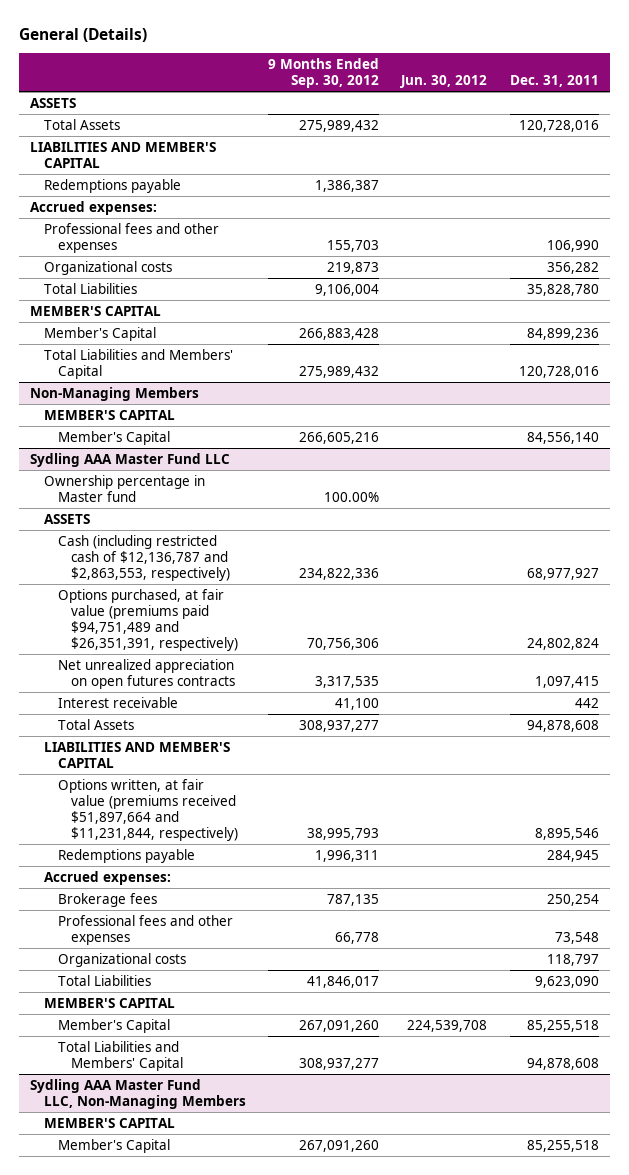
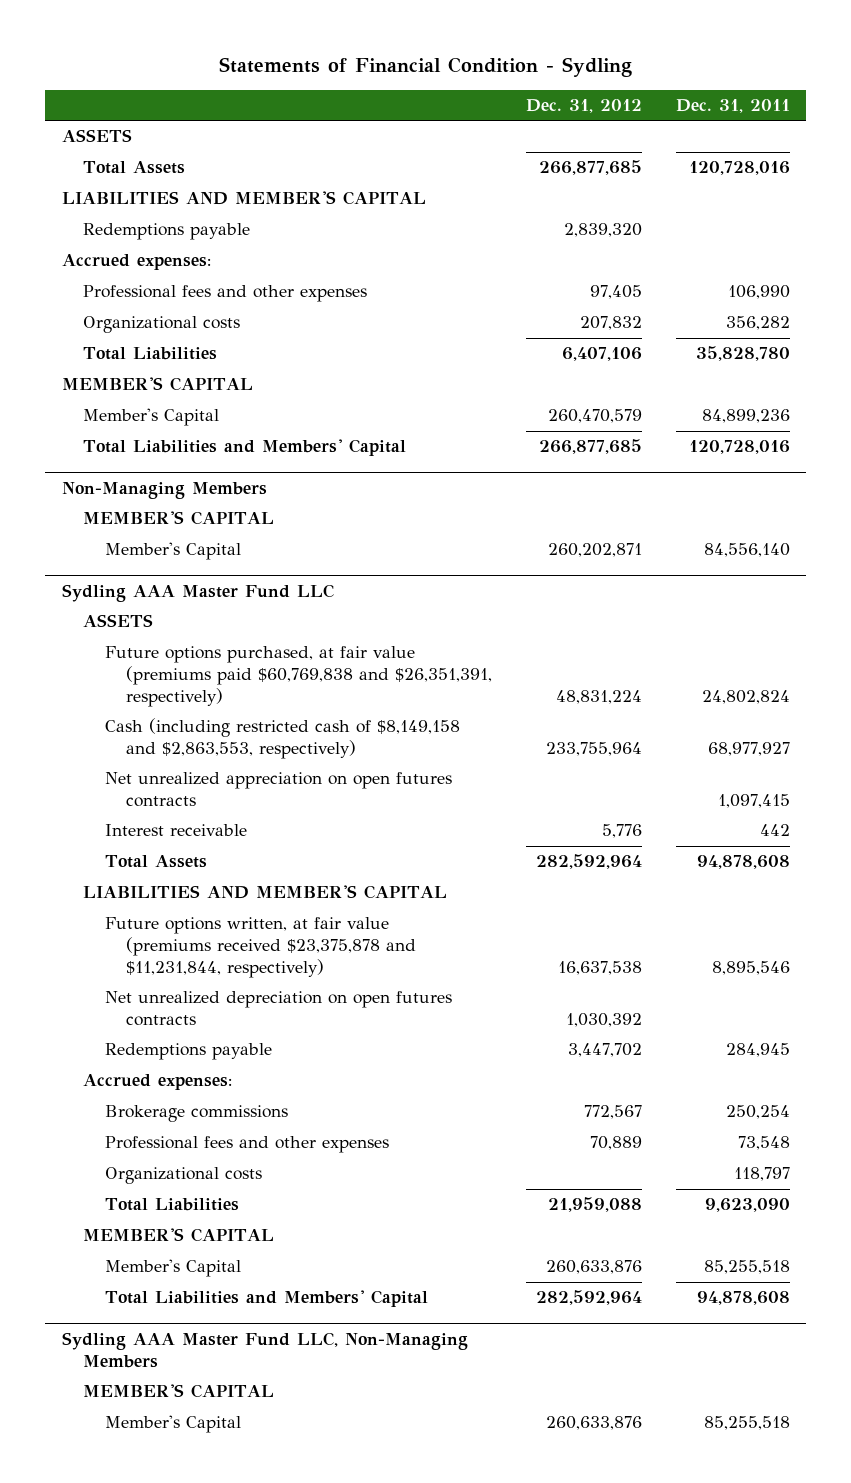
- General (Details)
+ Statements of Financial Condition - Sydling
- | 9 Months Ended Sep. 30, 2012 | Jun. 30, 2012 | Dec. 31, 2011
+ | Dec. 31, 2012 | Dec. 31, 2011
@ Sydling AAA Master Fund LLC
- Ownership percentage in Master fund | 100.00% | |
- Cash (including restricted cash of $12,136,787 and $2,863,553, respectively) | 234,822,336 | | 68,977,927
- Options purchased, at fair value (premiums paid $94,751,489 and $26,351,391, respectively) | 70,756,306 | | 24,802,824
+ Future options purchased, at fair value (premiums paid $60,769,838 and $26,351,391, respectively) | 48,831,224 | 24,802,824
+ Cash (including restricted cash of $8,149,158 and $2,863,553, respectively) | 233,755,964 | 68,977,927
- Options written, at fair value (premiums received $51,897,664 and $11,231,844, respectively) | 38,995,793 | | 8,895,546
+ Future options written, at fair value (premiums received $23,375,878 and $11,231,844, respectively) | 16,637,538 | 8,895,546
+ Net unrealized depreciation on open futures contracts | 1,030,392 |
- Brokerage fees | 787,135 | | 250,254
+ Brokerage commissions | 772,567 | 250,254

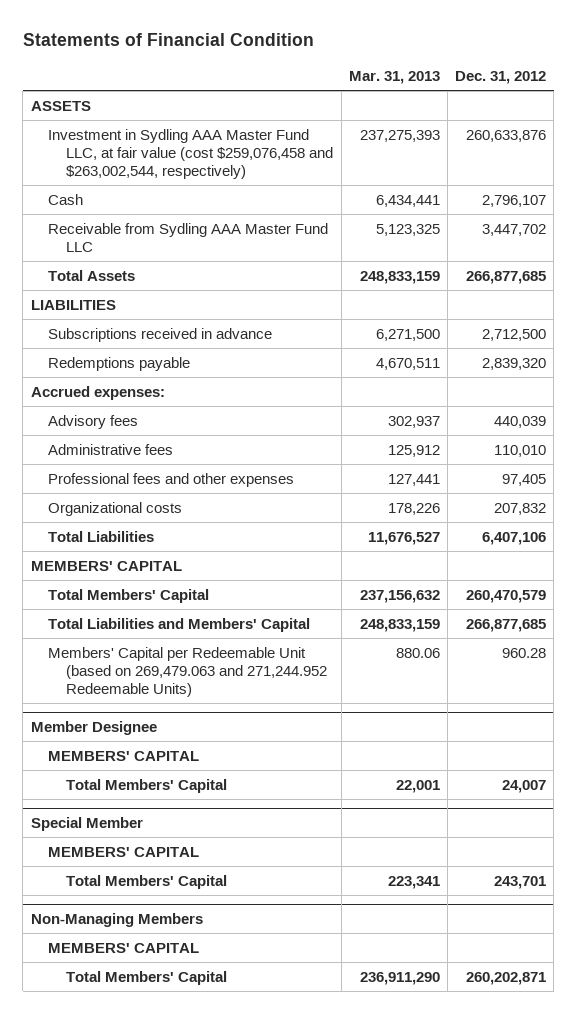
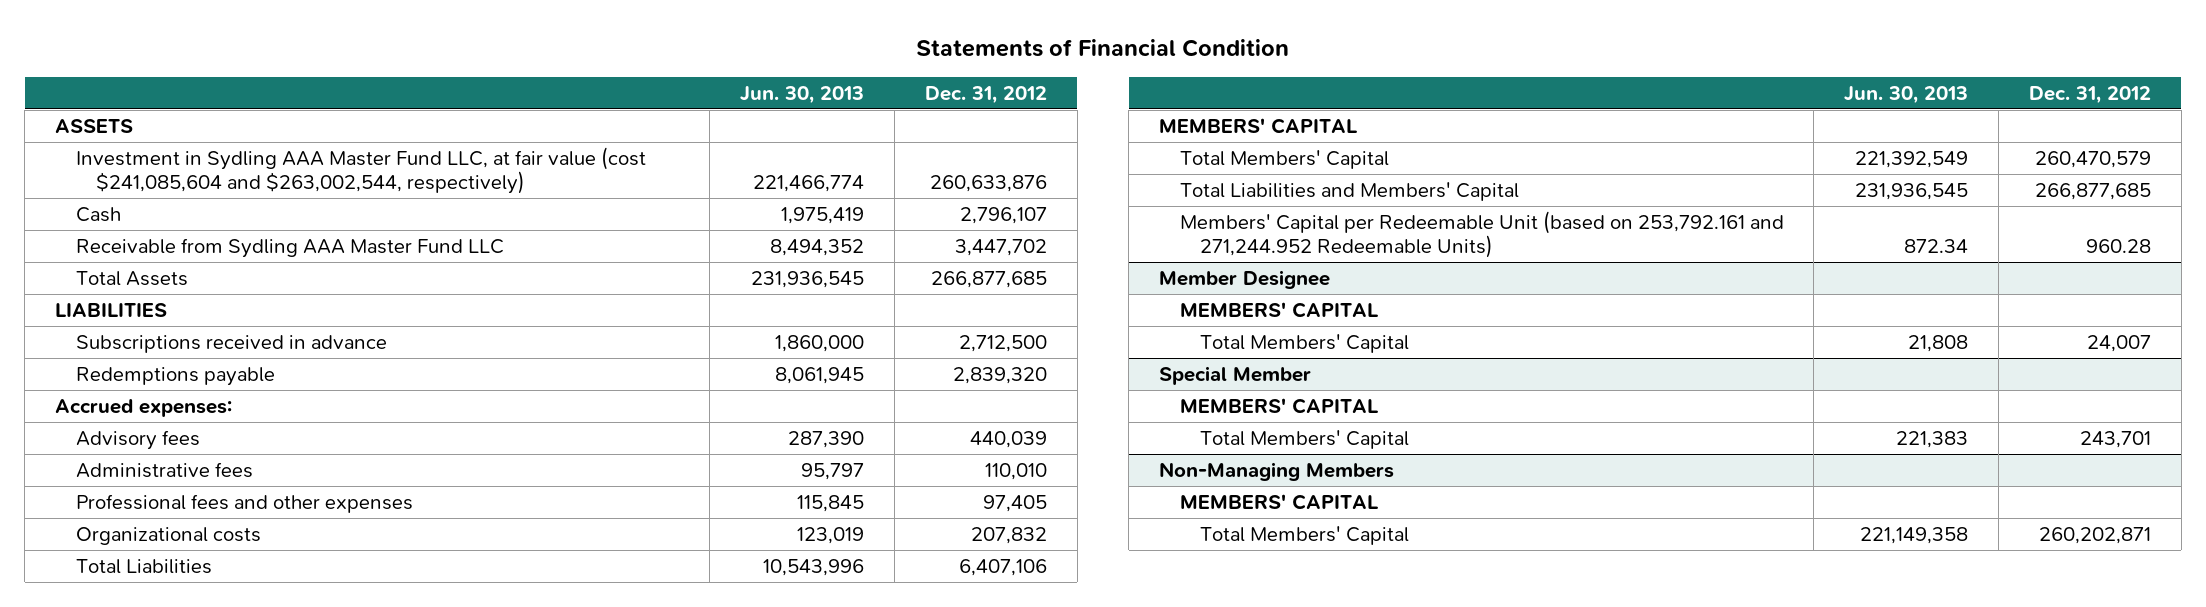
- | Mar. 31, 2013 | Dec. 31, 2012
+ | Jun. 30, 2013 | Dec. 31, 2012
- Investment in Sydling AAA Master Fund LLC, at fair value (cost $259,076,458 and $263,002,544, respectively) | 237,275,393 | 260,633,876
+ Investment in Sydling AAA Master Fund LLC, at fair value (cost $241,085,604 and $263,002,544, respectively) | 221,466,774 | 260,633,876
- Members' Capital per Redeemable Unit (based on 269,479.063 and 271,244.952 Redeemable Units) | 880.06 | 960.28
+ Members' Capital per Redeemable Unit (based on 253,792.161 and 271,244.952 Redeemable Units) | 872.34 | 960.28

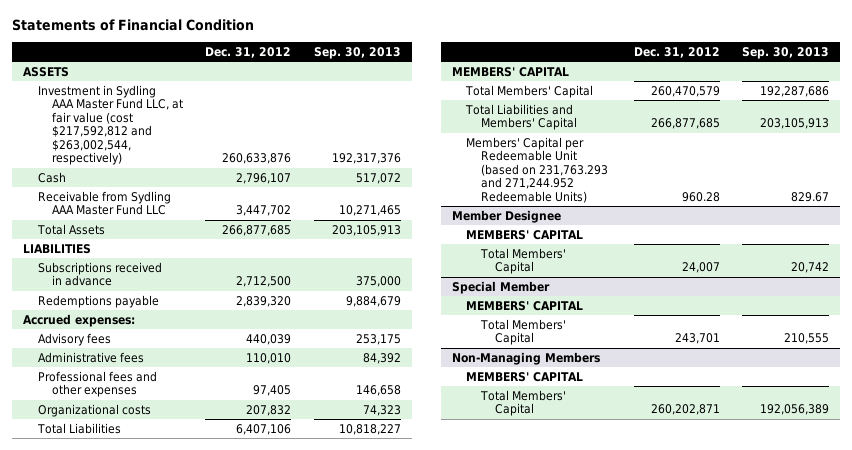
- | Jun. 30, 2013 | Dec. 31, 2012
+ | Dec. 31, 2012 | Sep. 30, 2013
- Investment in Sydling AAA Master Fund LLC, at fair value (cost $241,085,604 and $263,002,544, respectively) | 221,466,774 | 260,633,876
+ Investment in Sydling AAA Master Fund LLC, at fair value (cost $217,592,812 and $263,002,544, respectively) | 260,633,876 | 192,317,376
- Members' Capital per Redeemable Unit (based on 253,792.161 and 271,244.952 Redeemable Units) | 872.34 | 960.28
+ Members' Capital per Redeemable Unit (based on 231,763.293 and 271,244.952 Redeemable Units) | 960.28 | 829.67

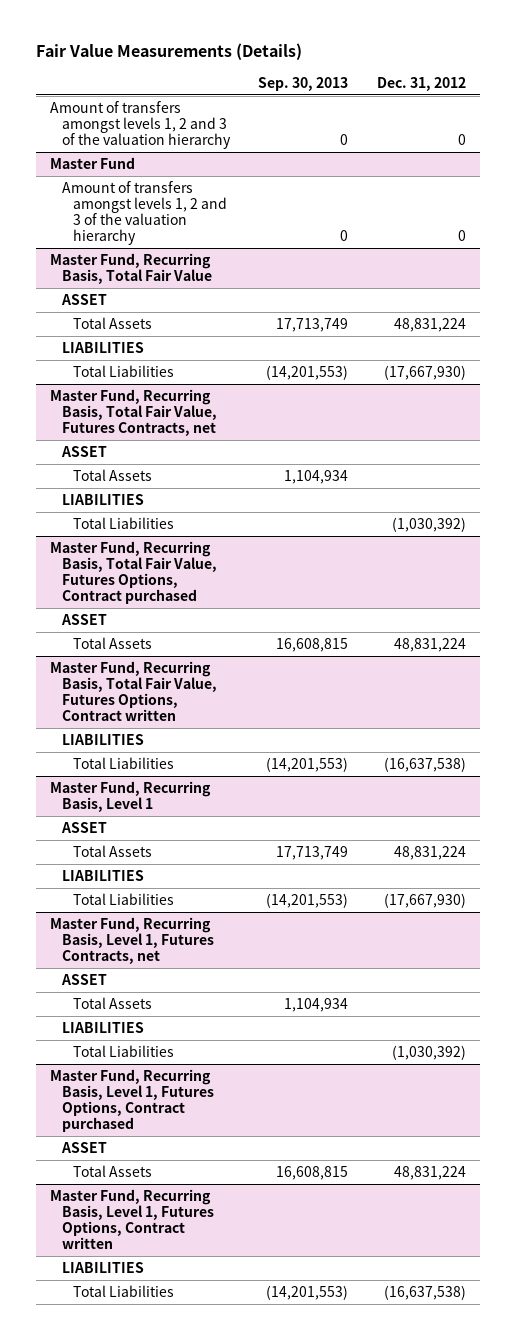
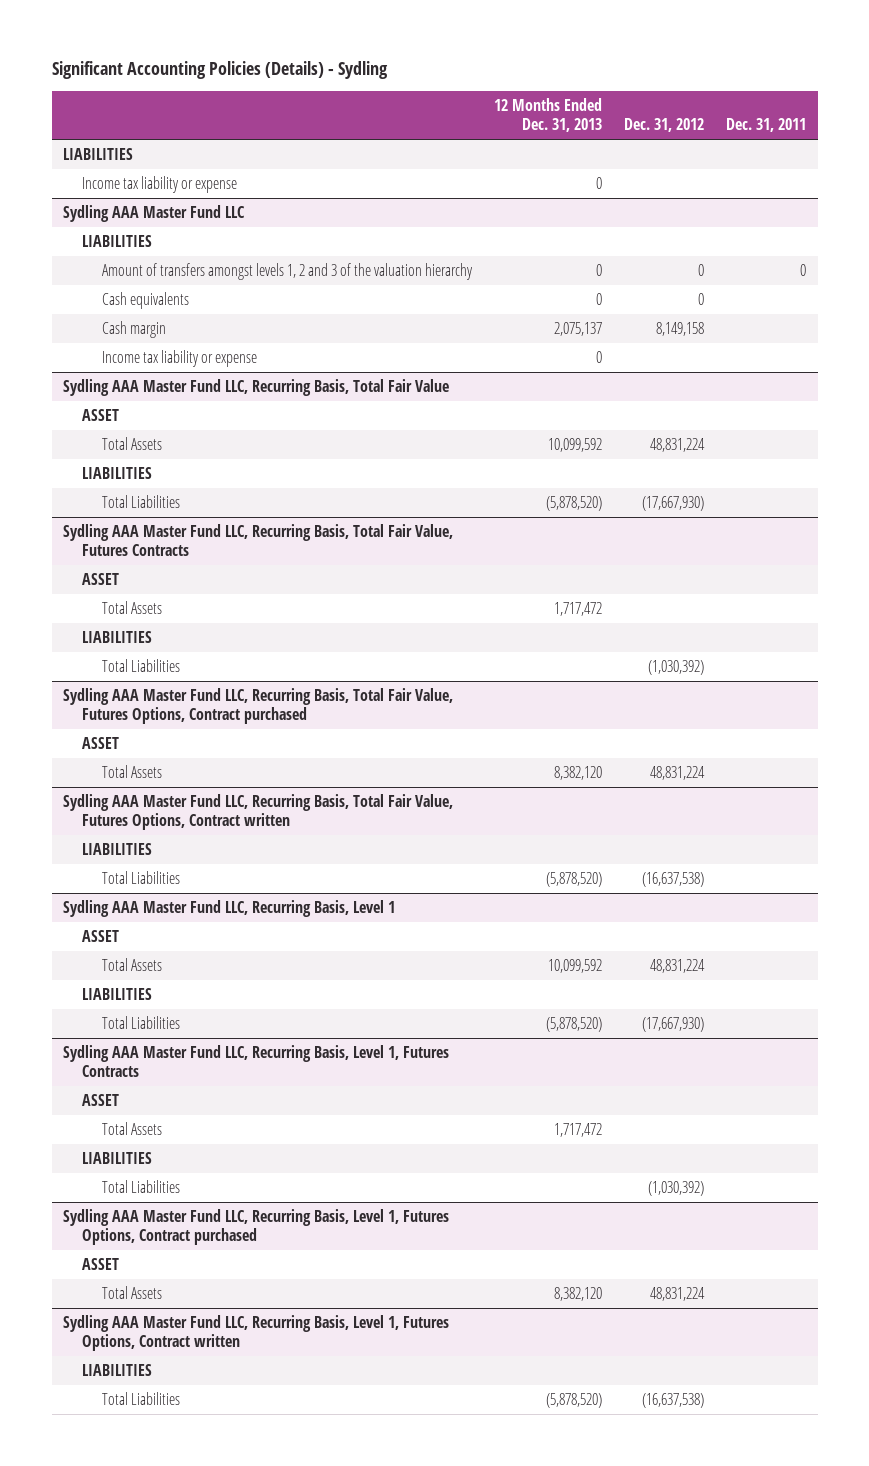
- Fair Value Measurements (Details)
+ Significant Accounting Policies (Details) - Sydling
- | Sep. 30, 2013 | Dec. 31, 2012
+ | 12 Months Ended Dec. 31, 2013 | Dec. 31, 2012 | Dec. 31, 2011
- Amount of transfers amongst levels 1, 2 and 3 of the valuation hierarchy | 0 | 0
- Master Fund
+ LIABILITIES
+ Income tax liability or expense | 0 | |
+ Sydling AAA Master Fund LLC
+ LIABILITIES
- Master Fund, Recurring Basis, Total Fair Value
+ Cash equivalents | 0 | 0 |
+ Cash margin | 2,075,137 | 8,149,158 |
+ Income tax liability or expense | 0 | |
+ Sydling AAA Master Fund LLC, Recurring Basis, Total Fair Value
- Master Fund, Recurring Basis, Total Fair Value, Futures Contracts, net
+ Sydling AAA Master Fund LLC, Recurring Basis, Total Fair Value, Futures Contracts
- Master Fund, Recurring Basis, Total Fair Value, Futures Options, Contract purchased
+ Sydling AAA Master Fund LLC, Recurring Basis, Total Fair Value, Futures Options, Contract purchased
- Master Fund, Recurring Basis, Total Fair Value, Futures Options, Contract written
+ Sydling AAA Master Fund LLC, Recurring Basis, Total Fair Value, Futures Options, Contract written
- Master Fund, Recurring Basis, Level 1
+ Sydling AAA Master Fund LLC, Recurring Basis, Level 1
- Master Fund, Recurring Basis, Level 1, Futures Contracts, net
+ Sydling AAA Master Fund LLC, Recurring Basis, Level 1, Futures Contracts
- Master Fund, Recurring Basis, Level 1, Futures Options, Contract purchased
+ Sydling AAA Master Fund LLC, Recurring Basis, Level 1, Futures Options, Contract purchased
- Master Fund, Recurring Basis, Level 1, Futures Options, Contract written
+ Sydling AAA Master Fund LLC, Recurring Basis, Level 1, Futures Options, Contract written

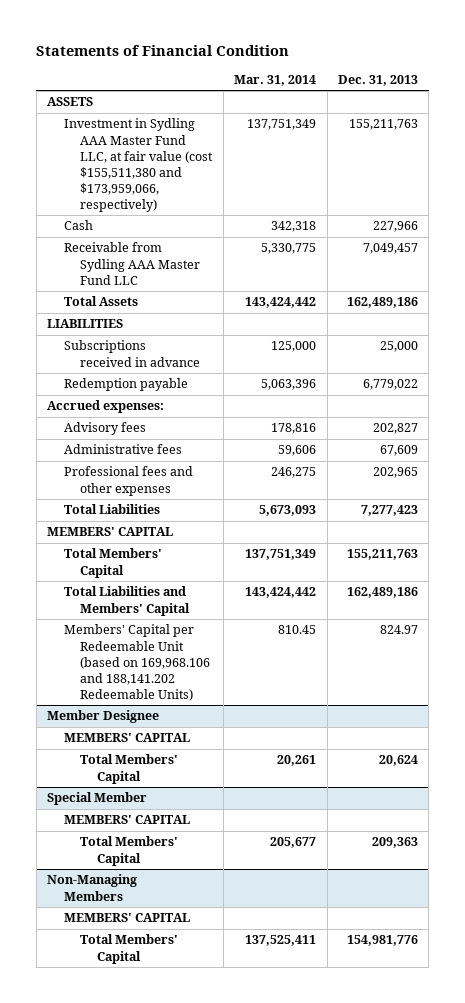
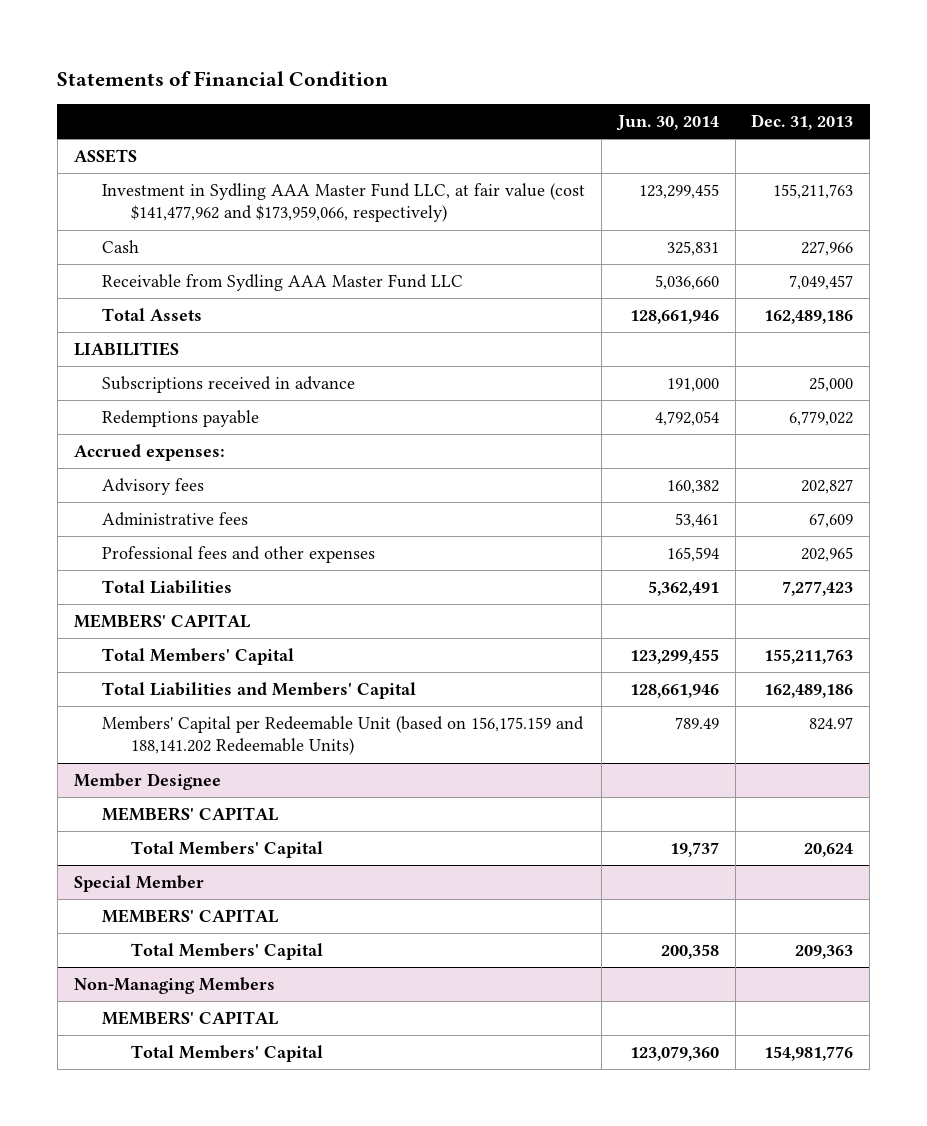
- | Mar. 31, 2014 | Dec. 31, 2013
+ | Jun. 30, 2014 | Dec. 31, 2013
- Investment in Sydling AAA Master Fund LLC, at fair value (cost $155,511,380 and $173,959,066, respectively) | 137,751,349 | 155,211,763
+ Investment in Sydling AAA Master Fund LLC, at fair value (cost $141,477,962 and $173,959,066, respectively) | 123,299,455 | 155,211,763
- Redemption payable | 5,063,396 | 6,779,022
+ Redemptions payable | 4,792,054 | 6,779,022
- Members' Capital per Redeemable Unit (based on 169,968.106 and 188,141.202 Redeemable Units) | 810.45 | 824.97
+ Members' Capital per Redeemable Unit (based on 156,175.159 and 188,141.202 Redeemable Units) | 789.49 | 824.97

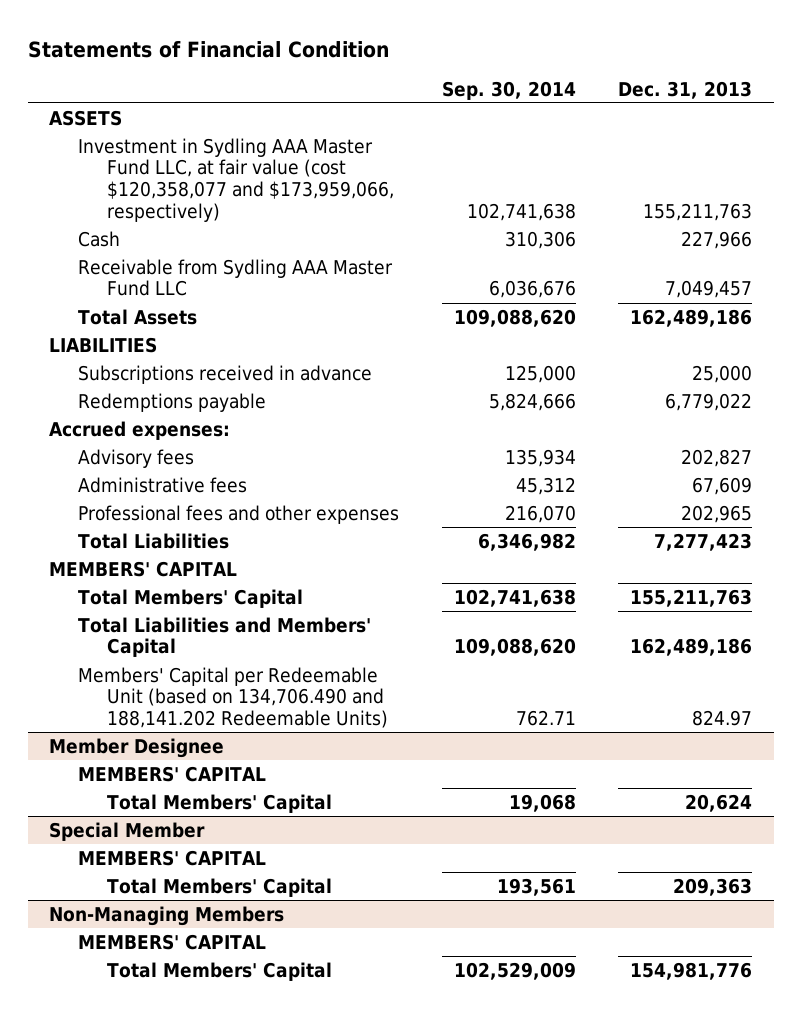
- | Jun. 30, 2014 | Dec. 31, 2013
+ | Sep. 30, 2014 | Dec. 31, 2013
- Investment in Sydling AAA Master Fund LLC, at fair value (cost $141,477,962 and $173,959,066, respectively) | 123,299,455 | 155,211,763
+ Investment in Sydling AAA Master Fund LLC, at fair value (cost $120,358,077 and $173,959,066, respectively) | 102,741,638 | 155,211,763
- Members' Capital per Redeemable Unit (based on 156,175.159 and 188,141.202 Redeemable Units) | 789.49 | 824.97
+ Members' Capital per Redeemable Unit (based on 134,706.490 and 188,141.202 Redeemable Units) | 762.71 | 824.97

